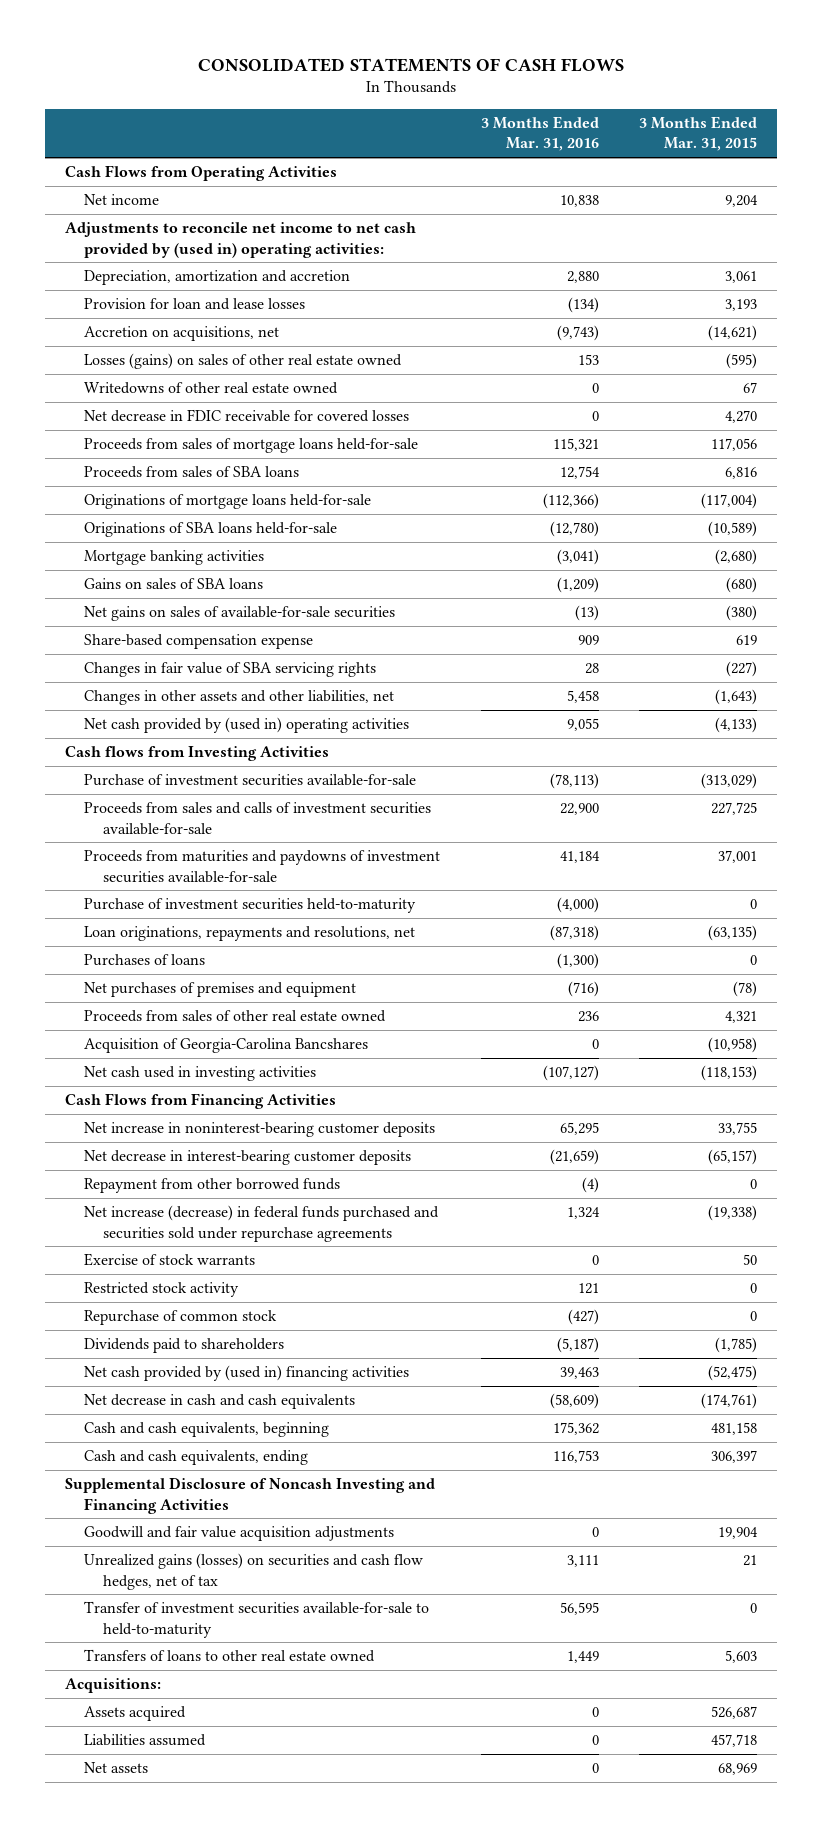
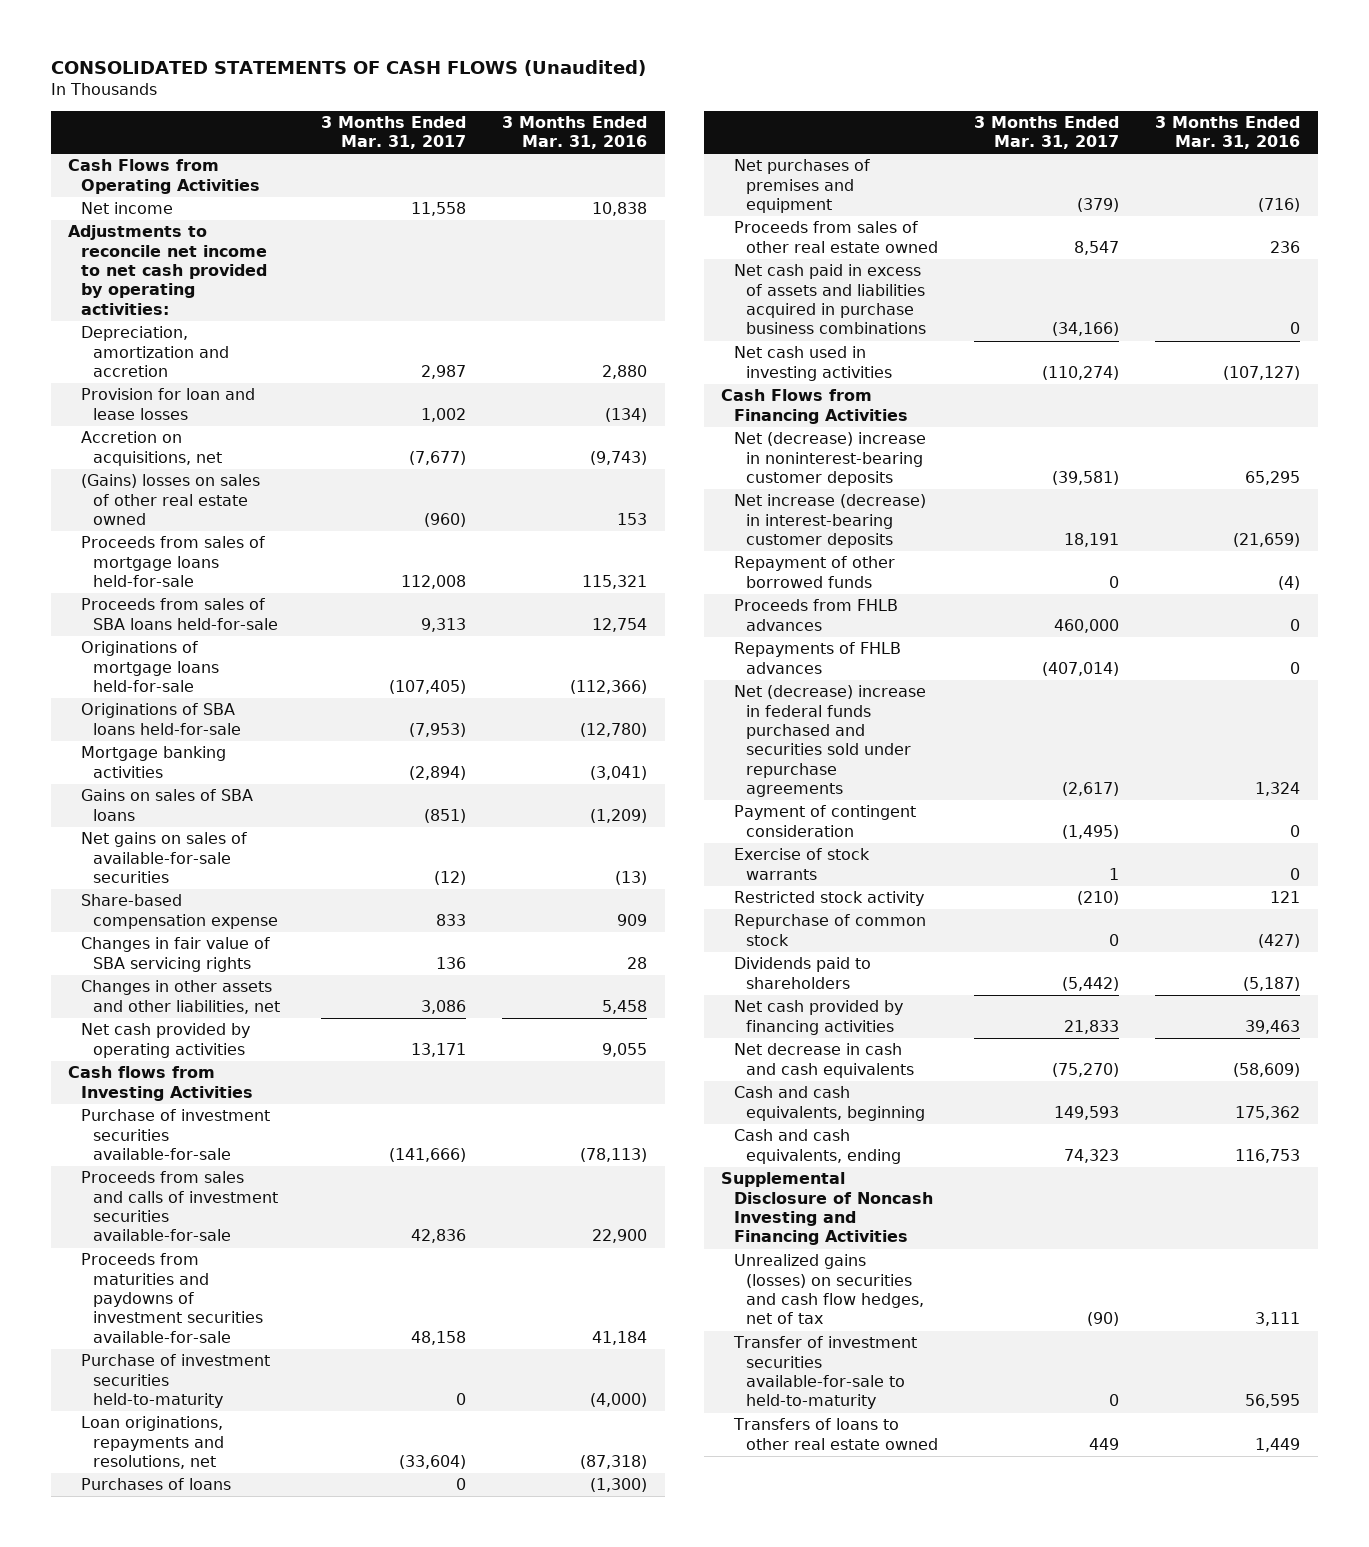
- CONSOLIDATED STATEMENTS OF CASH FLOWS
+ CONSOLIDATED STATEMENTS OF CASH FLOWS (Unaudited)
- | 3 Months Ended Mar. 31, 2016 | 3 Months Ended Mar. 31, 2015
+ | 3 Months Ended Mar. 31, 2017 | 3 Months Ended Mar. 31, 2016
- Adjustments to reconcile net income to net cash provided by (used in) operating activities:
+ Adjustments to reconcile net income to net cash provided by operating activities:
- Losses (gains) on sales of other real estate owned | 153 | (595)
- Writedowns of other real estate owned | 0 | 67
- Net decrease in FDIC receivable for covered losses | 0 | 4,270
+ (Gains) losses on sales of other real estate owned | (960) | 153
- Proceeds from sales of SBA loans | 12,754 | 6,816
+ Proceeds from sales of SBA loans held-for-sale | 9,313 | 12,754
- Net cash provided by (used in) operating activities | 9,055 | (4,133)
+ Net cash provided by operating activities | 13,171 | 9,055
- Acquisition of Georgia-Carolina Bancshares | 0 | (10,958)
+ Net cash paid in excess of assets and liabilities acquired in purchase business combinations | (34,166) | 0
- Net increase in noninterest-bearing customer deposits | 65,295 | 33,755
- Net decrease in interest-bearing customer deposits | (21,659) | (65,157)
- Repayment from other borrowed funds | (4) | 0
- Net increase (decrease) in federal funds purchased and securities sold under repurchase agreements | 1,324 | (19,338)
+ Net (decrease) increase in noninterest-bearing customer deposits | (39,581) | 65,295
+ Net increase (decrease) in interest-bearing customer deposits | 18,191 | (21,659)
+ Repayment of other borrowed funds | 0 | (4)
+ Proceeds from FHLB advances | 460,000 | 0
+ Repayments of FHLB advances | (407,014) | 0
+ Net (decrease) increase in federal funds purchased and securities sold under repurchase agreements | (2,617) | 1,324
+ Payment of contingent consideration | (1,495) | 0
- Net cash provided by (used in) financing activities | 39,463 | (52,475)
+ Net cash provided by financing activities | 21,833 | 39,463
- Goodwill and fair value acquisition adjustments | 0 | 19,904
- Acquisitions:
- Assets acquired | 0 | 526,687
- Liabilities assumed | 0 | 457,718
- Net assets | 0 | 68,969

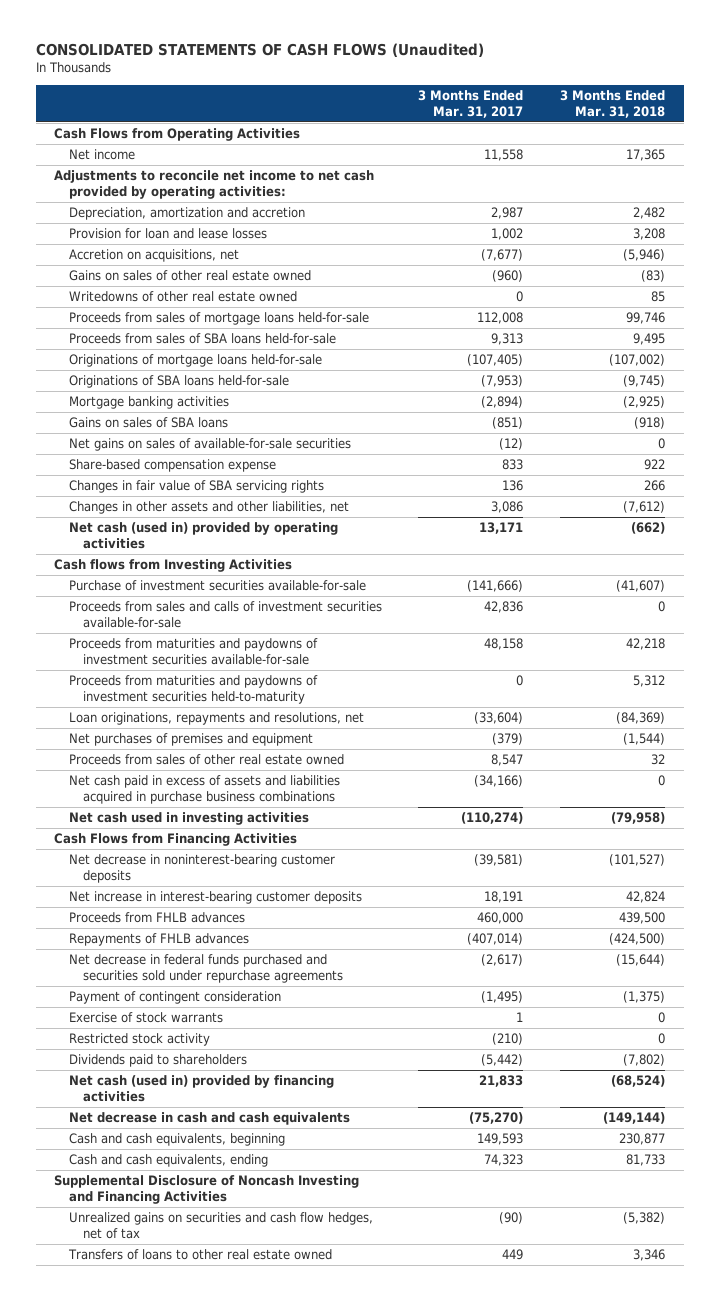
- | 3 Months Ended Mar. 31, 2017 | 3 Months Ended Mar. 31, 2016
+ | 3 Months Ended Mar. 31, 2017 | 3 Months Ended Mar. 31, 2018
- (Gains) losses on sales of other real estate owned | (960) | 153
+ Gains on sales of other real estate owned | (960) | (83)
+ Writedowns of other real estate owned | 0 | 85
- Net cash provided by operating activities | 13,171 | 9,055
+ Net cash (used in) provided by operating activities | 13,171 | (662)
- Purchase of investment securities held-to-maturity | 0 | (4,000)
+ Proceeds from maturities and paydowns of investment securities held-to-maturity | 0 | 5,312
- Purchases of loans | 0 | (1,300)
- Net (decrease) increase in noninterest-bearing customer deposits | (39,581) | 65,295
- Net increase (decrease) in interest-bearing customer deposits | 18,191 | (21,659)
- Repayment of other borrowed funds | 0 | (4)
+ Net decrease in noninterest-bearing customer deposits | (39,581) | (101,527)
+ Net increase in interest-bearing customer deposits | 18,191 | 42,824
- Net (decrease) increase in federal funds purchased and securities sold under repurchase agreements | (2,617) | 1,324
+ Net decrease in federal funds purchased and securities sold under repurchase agreements | (2,617) | (15,644)
- Repurchase of common stock | 0 | (427)
- Net cash provided by financing activities | 21,833 | 39,463
+ Net cash (used in) provided by financing activities | 21,833 | (68,524)
- Unrealized gains (losses) on securities and cash flow hedges, net of tax | (90) | 3,111
- Transfer of investment securities available-for-sale to held-to-maturity | 0 | 56,595
+ Unrealized gains on securities and cash flow hedges, net of tax | (90) | (5,382)

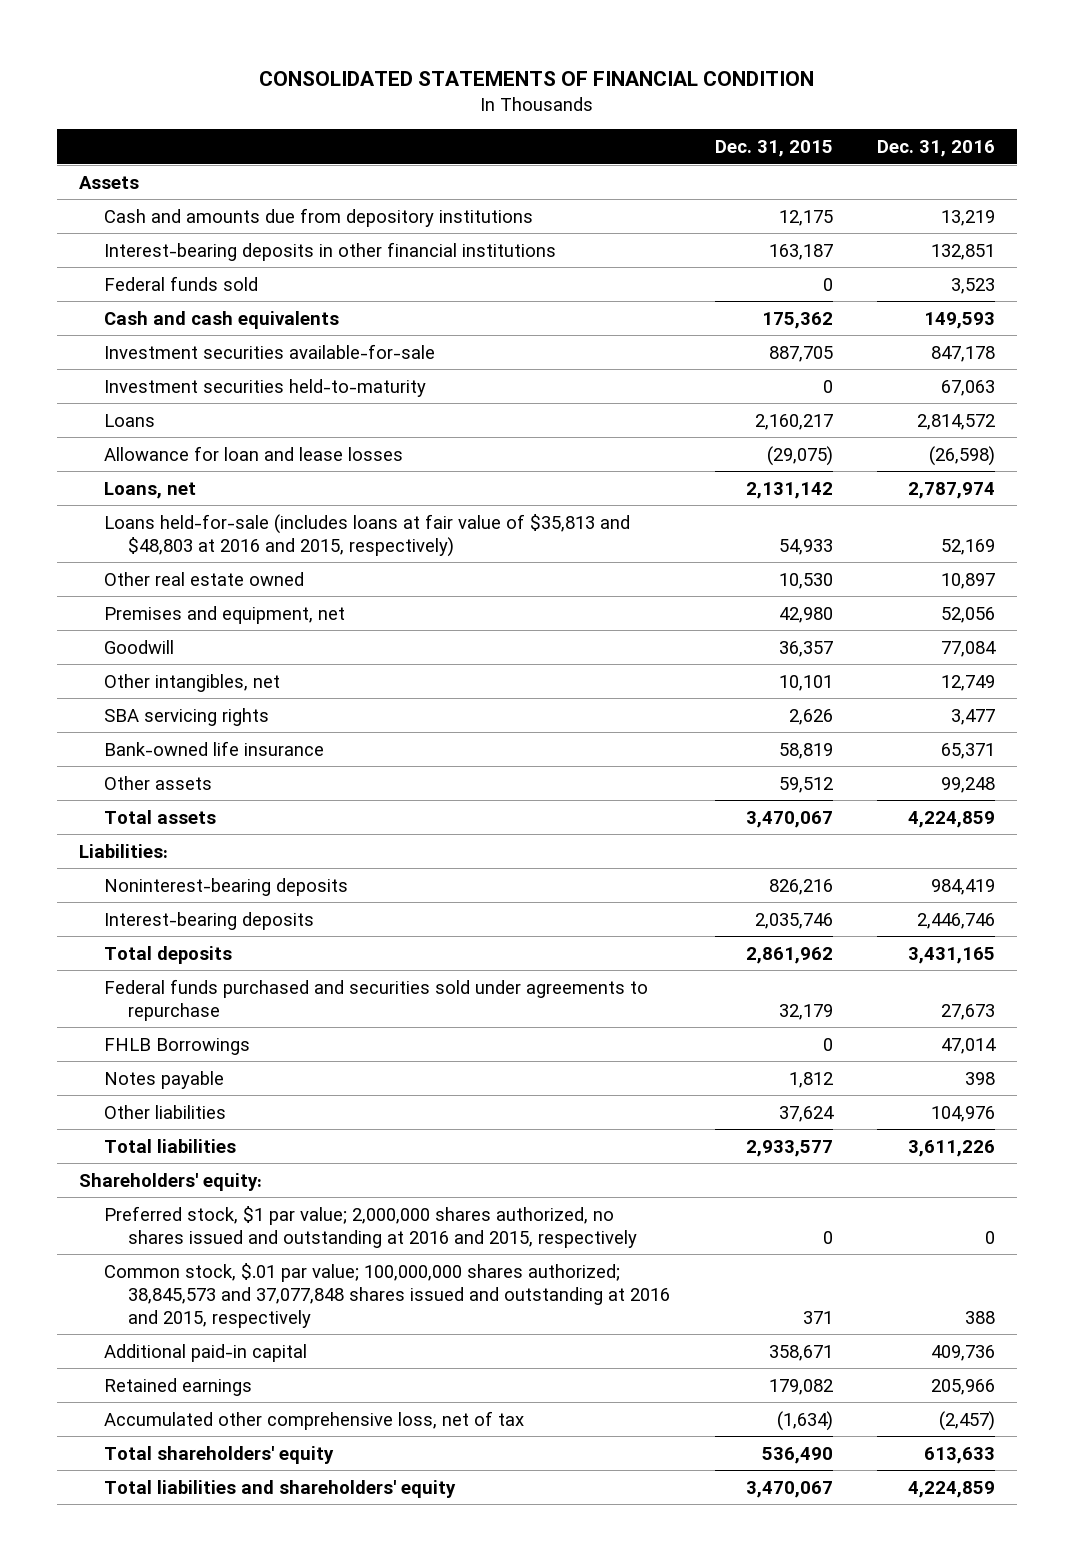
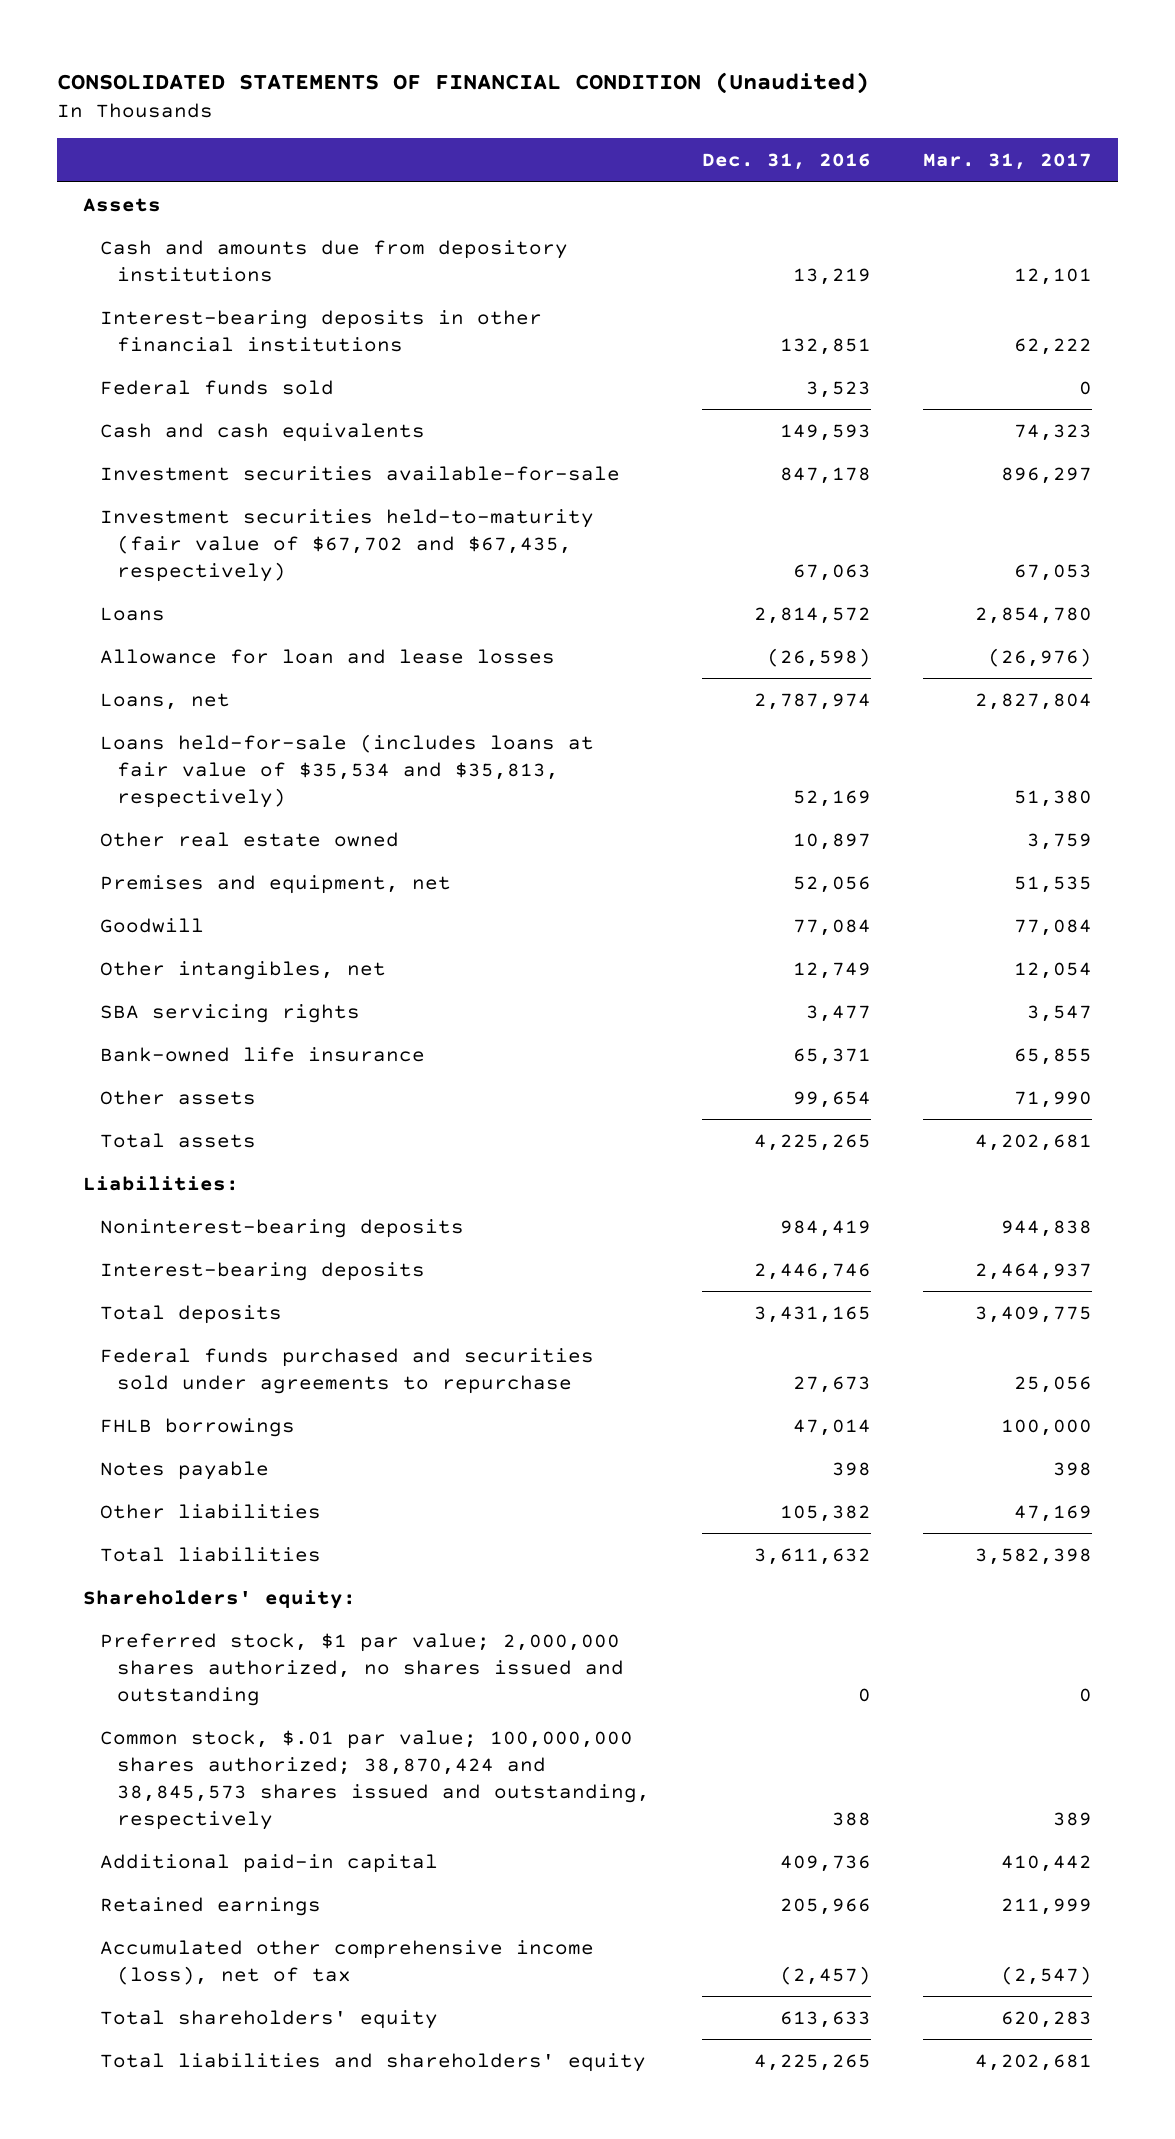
- CONSOLIDATED STATEMENTS OF FINANCIAL CONDITION
+ CONSOLIDATED STATEMENTS OF FINANCIAL CONDITION (Unaudited)
- | Dec. 31, 2015 | Dec. 31, 2016
+ | Dec. 31, 2016 | Mar. 31, 2017
- Investment securities held-to-maturity | 0 | 67,063
+ Investment securities held-to-maturity (fair value of $67,702 and $67,435, respectively) | 67,063 | 67,053
- Loans held-for-sale (includes loans at fair value of $35,813 and $48,803 at 2016 and 2015, respectively) | 54,933 | 52,169
+ Loans held-for-sale (includes loans at fair value of $35,534 and $35,813, respectively) | 52,169 | 51,380
- Other assets | 59,512 | 99,248
- Total assets | 3,470,067 | 4,224,859
+ Other assets | 99,654 | 71,990
+ Total assets | 4,225,265 | 4,202,681
- FHLB Borrowings | 0 | 47,014
+ FHLB borrowings | 47,014 | 100,000
- Other liabilities | 37,624 | 104,976
- Total liabilities | 2,933,577 | 3,611,226
+ Other liabilities | 105,382 | 47,169
+ Total liabilities | 3,611,632 | 3,582,398
- Preferred stock, $1 par value; 2,000,000 shares authorized, no shares issued and outstanding at 2016 and 2015, respectively | 0 | 0
- Common stock, $.01 par value; 100,000,000 shares authorized; 38,845,573 and 37,077,848 shares issued and outstanding at 2016 and 2015, respectively | 371 | 388
+ Preferred stock, $1 par value; 2,000,000 shares authorized, no shares issued and outstanding | 0 | 0
+ Common stock, $.01 par value; 100,000,000 shares authorized; 38,870,424 and 38,845,573 shares issued and outstanding, respectively | 388 | 389
- Accumulated other comprehensive loss, net of tax | (1,634) | (2,457)
+ Accumulated other comprehensive income (loss), net of tax | (2,457) | (2,547)
- Total liabilities and shareholders' equity | 3,470,067 | 4,224,859
+ Total liabilities and shareholders' equity | 4,225,265 | 4,202,681

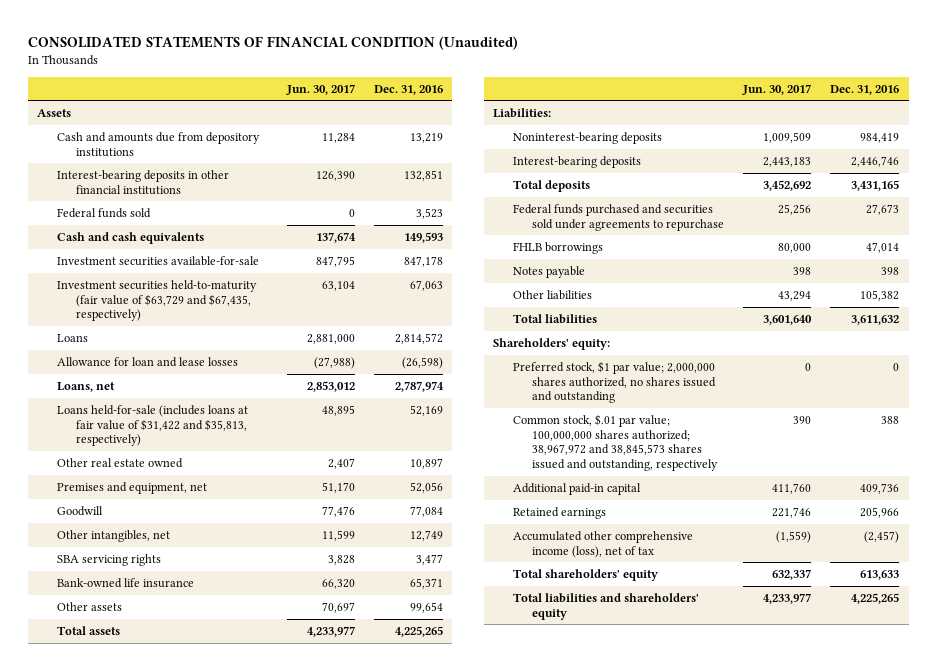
- | Dec. 31, 2016 | Mar. 31, 2017
+ | Jun. 30, 2017 | Dec. 31, 2016
- Investment securities held-to-maturity (fair value of $67,702 and $67,435, respectively) | 67,063 | 67,053
+ Investment securities held-to-maturity (fair value of $63,729 and $67,435, respectively) | 63,104 | 67,063
- Loans held-for-sale (includes loans at fair value of $35,534 and $35,813, respectively) | 52,169 | 51,380
+ Loans held-for-sale (includes loans at fair value of $31,422 and $35,813, respectively) | 48,895 | 52,169
- Common stock, $.01 par value; 100,000,000 shares authorized; 38,870,424 and 38,845,573 shares issued and outstanding, respectively | 388 | 389
+ Common stock, $.01 par value; 100,000,000 shares authorized; 38,967,972 and 38,845,573 shares issued and outstanding, respectively | 390 | 388

